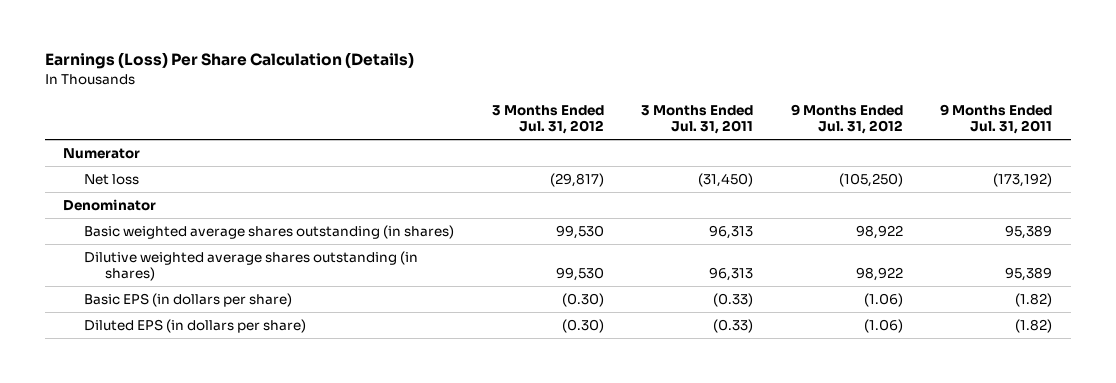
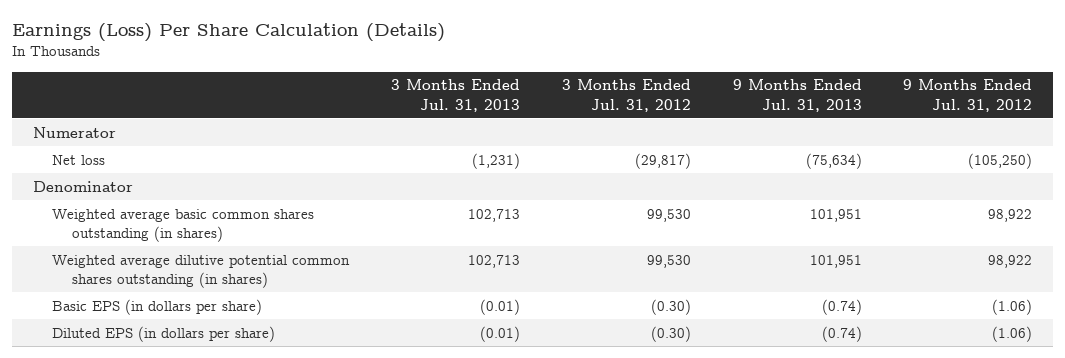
- | 3 Months Ended Jul. 31, 2012 | 3 Months Ended Jul. 31, 2011 | 9 Months Ended Jul. 31, 2012 | 9 Months Ended Jul. 31, 2011
+ | 3 Months Ended Jul. 31, 2013 | 3 Months Ended Jul. 31, 2012 | 9 Months Ended Jul. 31, 2013 | 9 Months Ended Jul. 31, 2012
- Basic weighted average shares outstanding (in shares) | 99,530 | 96,313 | 98,922 | 95,389
- Dilutive weighted average shares outstanding (in shares) | 99,530 | 96,313 | 98,922 | 95,389
+ Weighted average basic common shares outstanding (in shares) | 102,713 | 99,530 | 101,951 | 98,922
+ Weighted average dilutive potential common shares outstanding (in shares) | 102,713 | 99,530 | 101,951 | 98,922

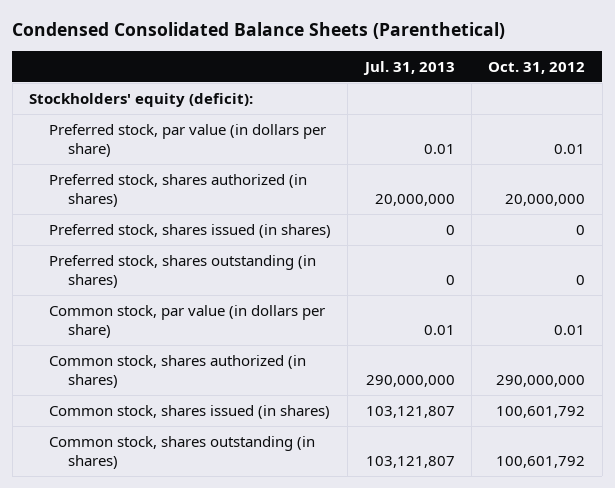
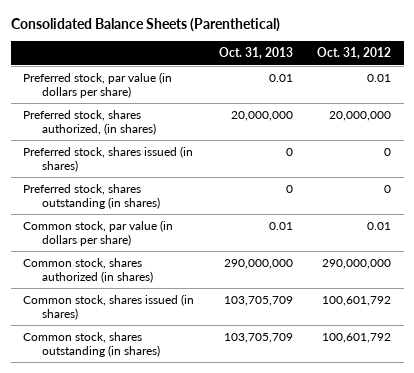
- Condensed Consolidated Balance Sheets (Parenthetical)
+ Consolidated Balance Sheets (Parenthetical)
- | Jul. 31, 2013 | Oct. 31, 2012
+ | Oct. 31, 2013 | Oct. 31, 2012
- Stockholders' equity (deficit):
- Preferred stock, shares authorized (in shares) | 20,000,000 | 20,000,000
+ Preferred stock, shares authorized, (in shares) | 20,000,000 | 20,000,000

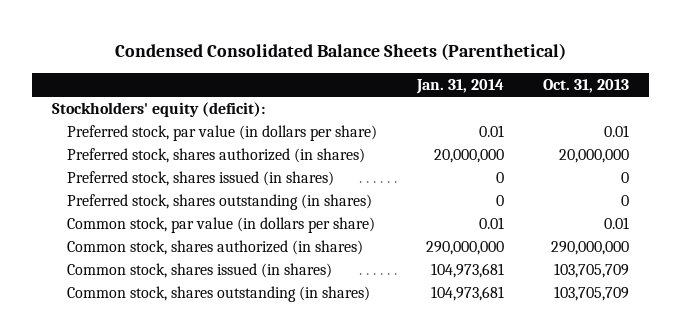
- Consolidated Balance Sheets (Parenthetical)
+ Condensed Consolidated Balance Sheets (Parenthetical)
- | Oct. 31, 2013 | Oct. 31, 2012
+ | Jan. 31, 2014 | Oct. 31, 2013
+ Stockholders' equity (deficit):
- Preferred stock, shares authorized, (in shares) | 20,000,000 | 20,000,000
+ Preferred stock, shares authorized (in shares) | 20,000,000 | 20,000,000

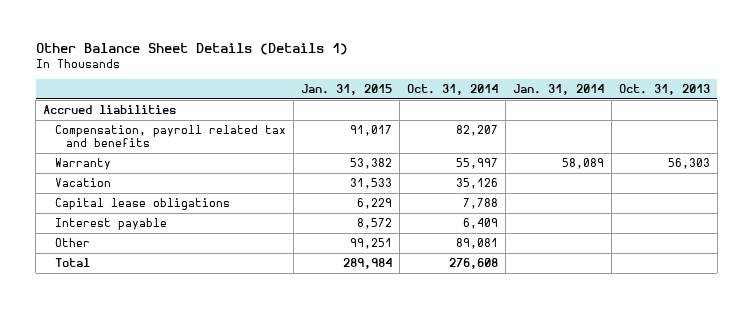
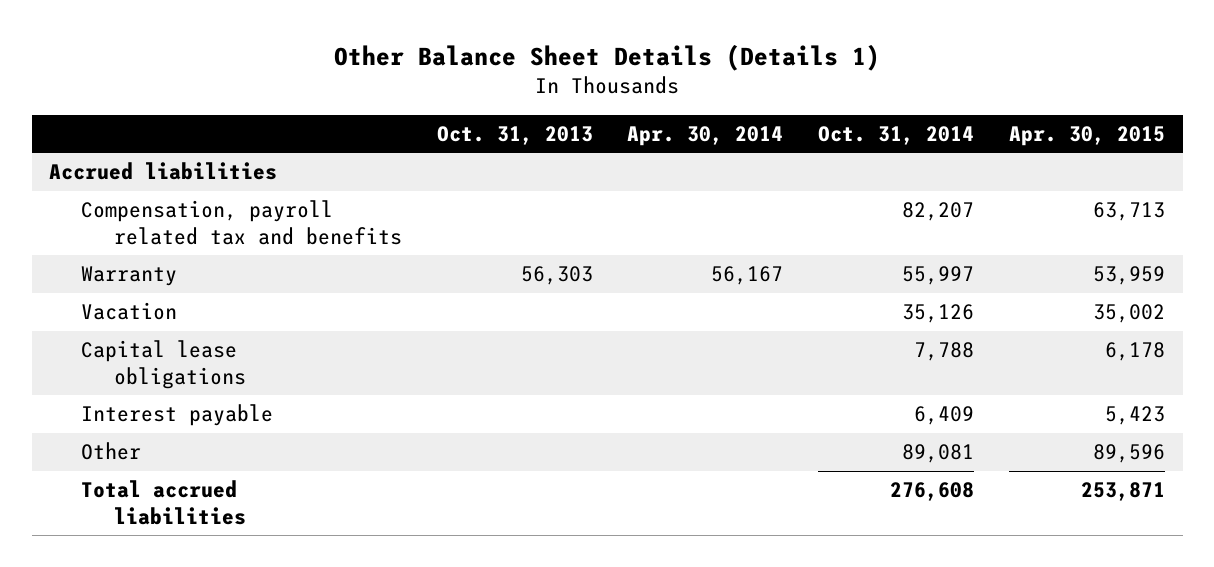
- | Jan. 31, 2015 | Oct. 31, 2014 | Jan. 31, 2014 | Oct. 31, 2013
+ | Oct. 31, 2013 | Apr. 30, 2014 | Oct. 31, 2014 | Apr. 30, 2015
- Total | 289,984 | 276,608 | |
+ Total accrued liabilities | | | 276,608 | 253,871

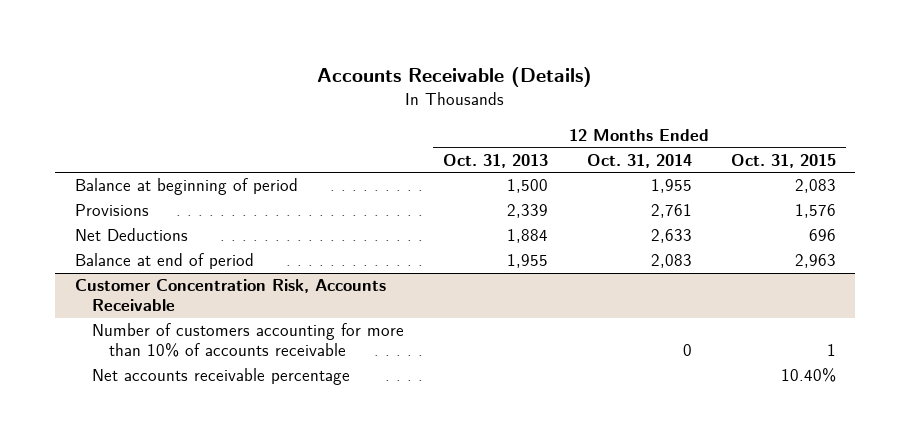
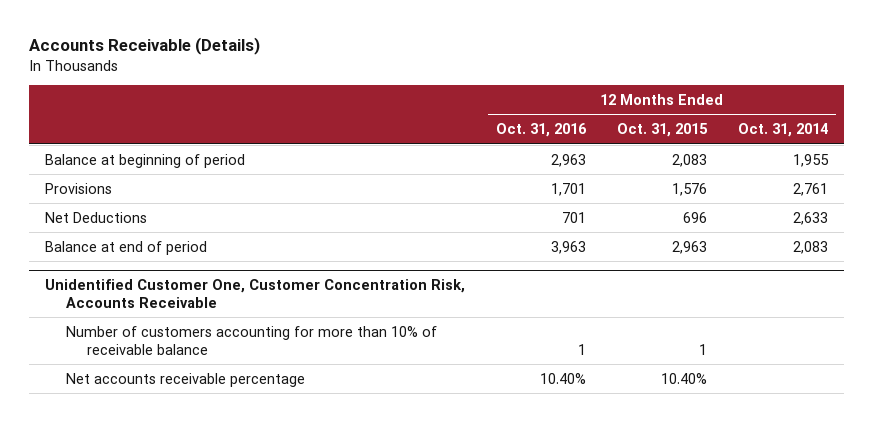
- | 12 Months Ended Oct. 31, 2013 | 12 Months Ended Oct. 31, 2014 | 12 Months Ended Oct. 31, 2015
+ | 12 Months Ended Oct. 31, 2016 | 12 Months Ended Oct. 31, 2015 | 12 Months Ended Oct. 31, 2014
- Customer Concentration Risk, Accounts Receivable
- Number of customers accounting for more than 10% of accounts receivable | | 0 | 1
+ Unidentified Customer One, Customer Concentration Risk, Accounts Receivable
+ Number of customers accounting for more than 10% of receivable balance | 1 | 1 |

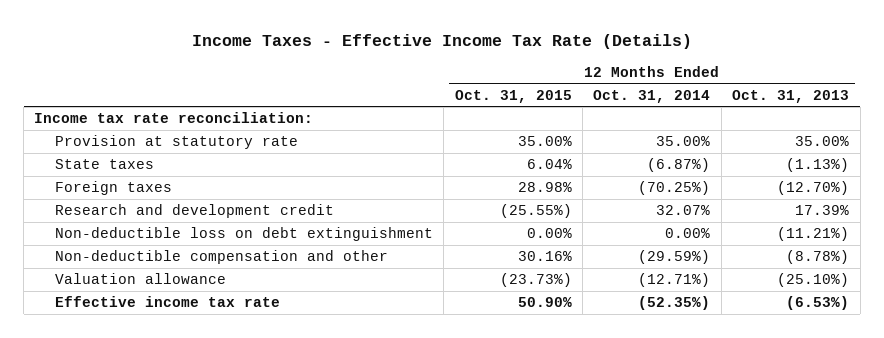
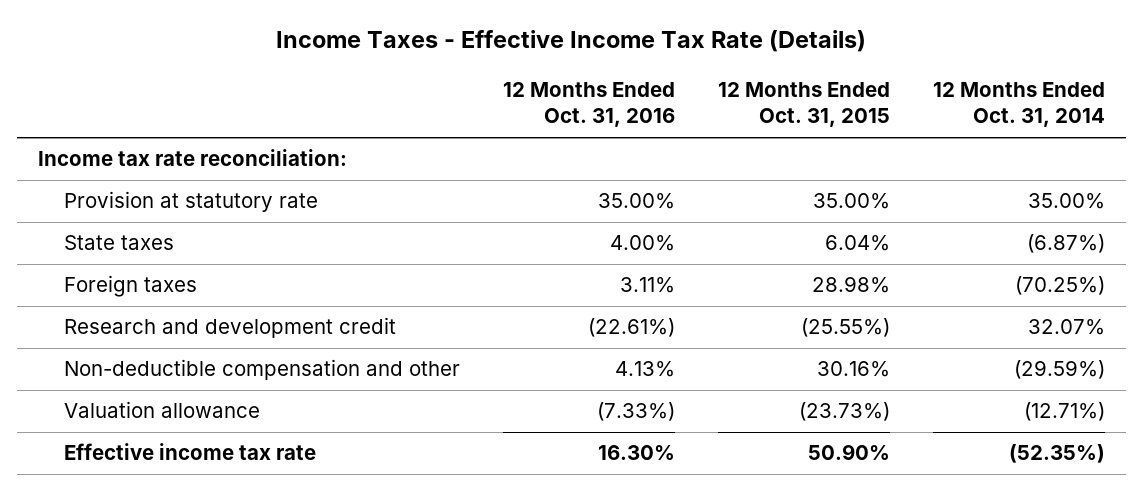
- | 12 Months Ended Oct. 31, 2015 | 12 Months Ended Oct. 31, 2014 | 12 Months Ended Oct. 31, 2013
+ | 12 Months Ended Oct. 31, 2016 | 12 Months Ended Oct. 31, 2015 | 12 Months Ended Oct. 31, 2014
- Non-deductible loss on debt extinguishment | 0.00% | 0.00% | (11.21%)

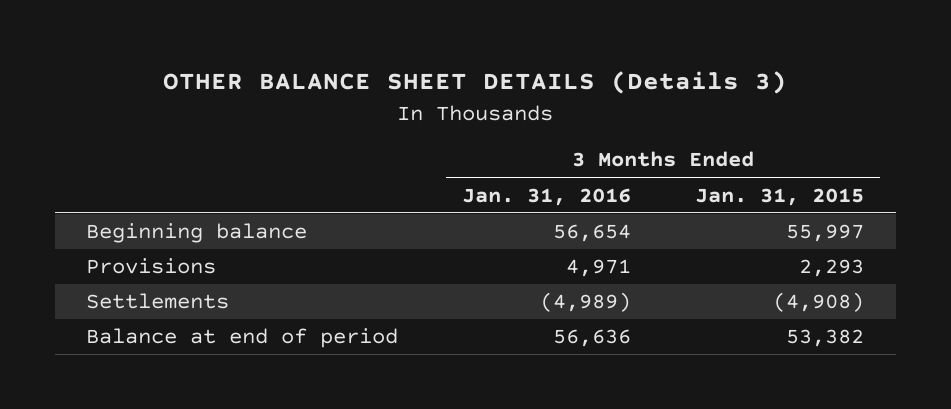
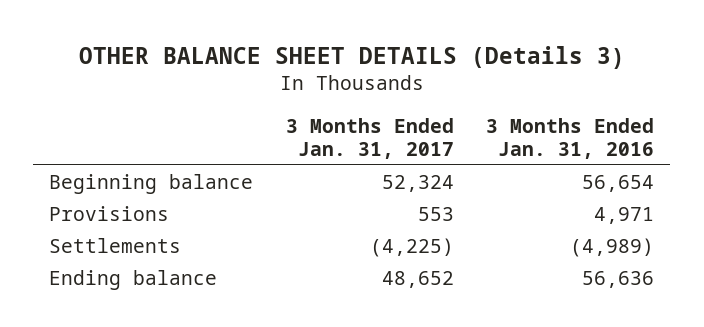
- | 3 Months Ended Jan. 31, 2016 | 3 Months Ended Jan. 31, 2015
+ | 3 Months Ended Jan. 31, 2017 | 3 Months Ended Jan. 31, 2016
- Balance at end of period | 56,636 | 53,382
+ Ending balance | 48,652 | 56,636

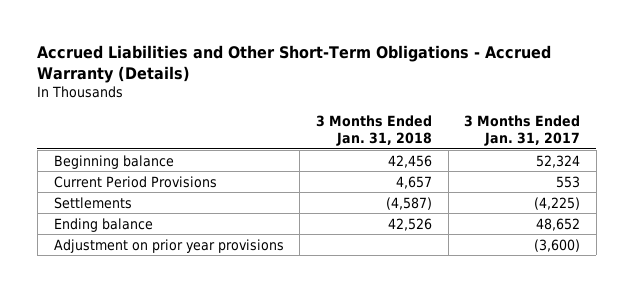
- OTHER BALANCE SHEET DETAILS (Details 3)
+ Accrued Liabilities and Other Short-Term Obligations - Accrued Warranty (Details)
- | 3 Months Ended Jan. 31, 2017 | 3 Months Ended Jan. 31, 2016
+ | 3 Months Ended Jan. 31, 2018 | 3 Months Ended Jan. 31, 2017
- Provisions | 553 | 4,971
+ Current Period Provisions | 4,657 | 553
+ Adjustment on prior year provisions | | (3,600)

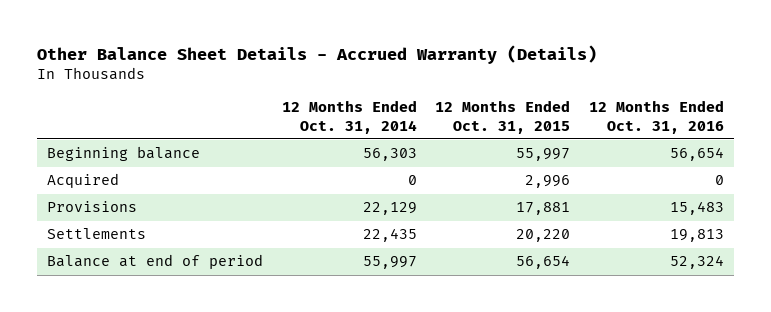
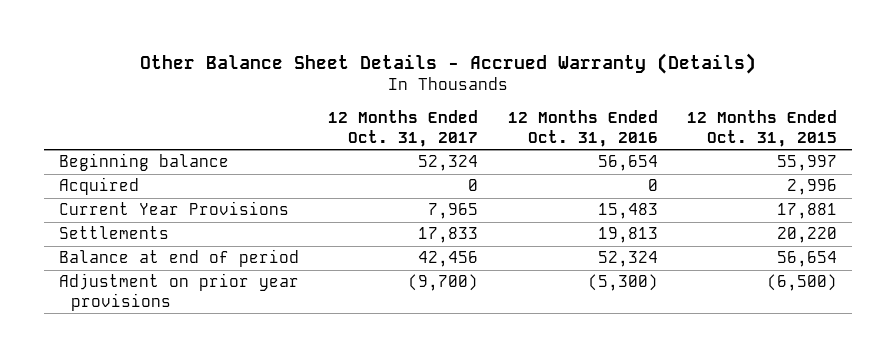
- | 12 Months Ended Oct. 31, 2014 | 12 Months Ended Oct. 31, 2015 | 12 Months Ended Oct. 31, 2016
+ | 12 Months Ended Oct. 31, 2017 | 12 Months Ended Oct. 31, 2016 | 12 Months Ended Oct. 31, 2015
- Provisions | 22,129 | 17,881 | 15,483
+ Current Year Provisions | 7,965 | 15,483 | 17,881
+ Adjustment on prior year provisions | (9,700) | (5,300) | (6,500)

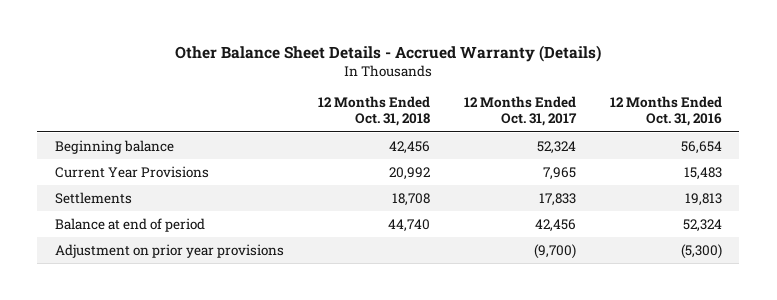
- | 12 Months Ended Oct. 31, 2017 | 12 Months Ended Oct. 31, 2016 | 12 Months Ended Oct. 31, 2015
+ | 12 Months Ended Oct. 31, 2018 | 12 Months Ended Oct. 31, 2017 | 12 Months Ended Oct. 31, 2016
- Acquired | 0 | 0 | 2,996

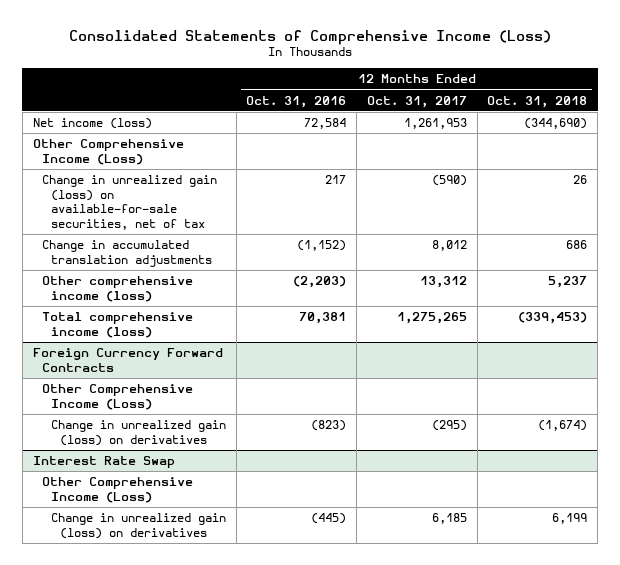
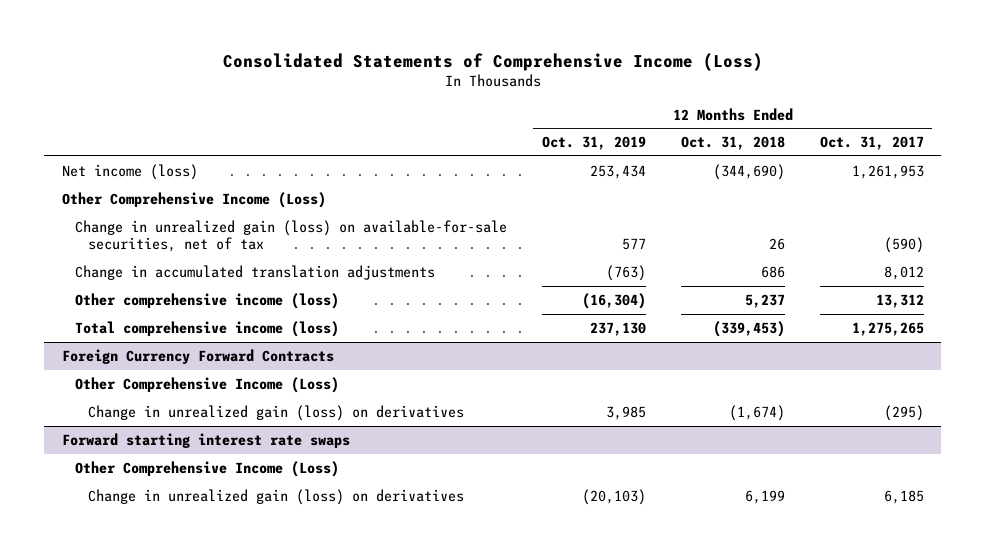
- | 12 Months Ended Oct. 31, 2016 | 12 Months Ended Oct. 31, 2017 | 12 Months Ended Oct. 31, 2018
+ | 12 Months Ended Oct. 31, 2019 | 12 Months Ended Oct. 31, 2018 | 12 Months Ended Oct. 31, 2017
- Interest Rate Swap
+ Forward starting interest rate swaps

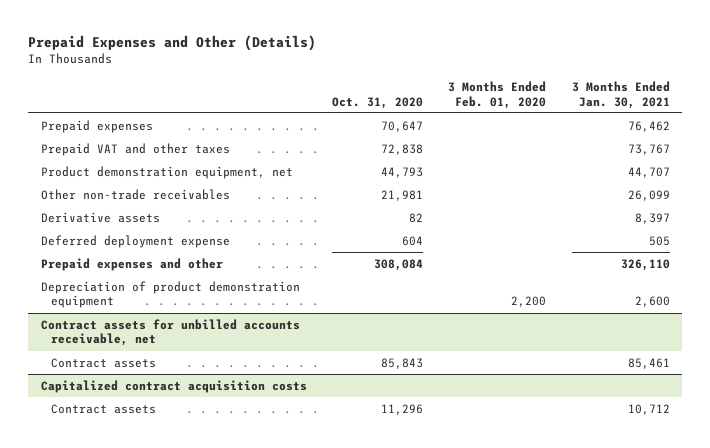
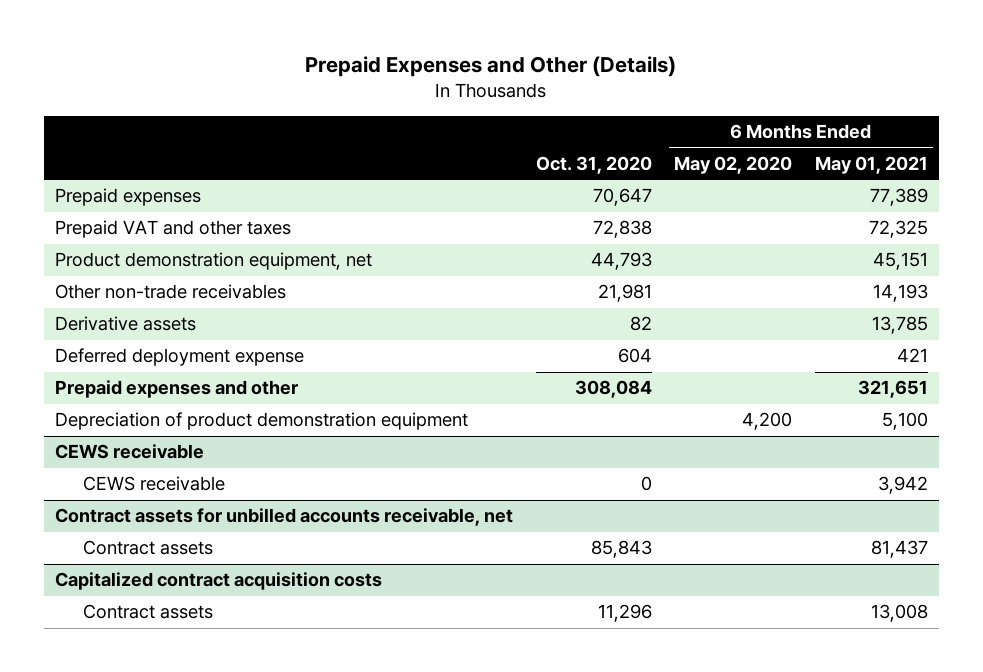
- | Oct. 31, 2020 | 3 Months Ended Feb. 01, 2020 | 3 Months Ended Jan. 30, 2021
+ | Oct. 31, 2020 | 6 Months Ended May 02, 2020 | 6 Months Ended May 01, 2021
+ CEWS receivable
+ CEWS receivable | 0 | | 3,942

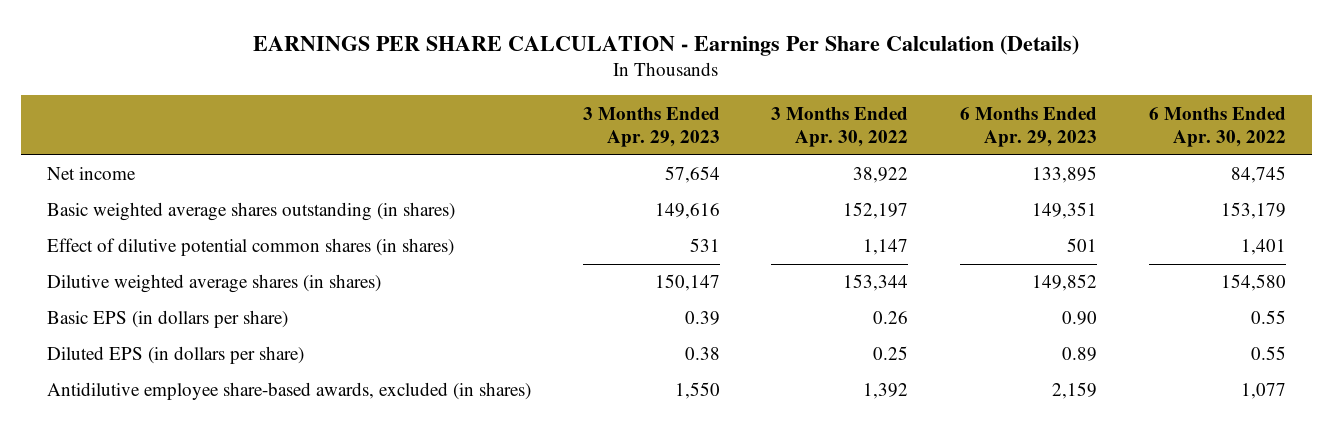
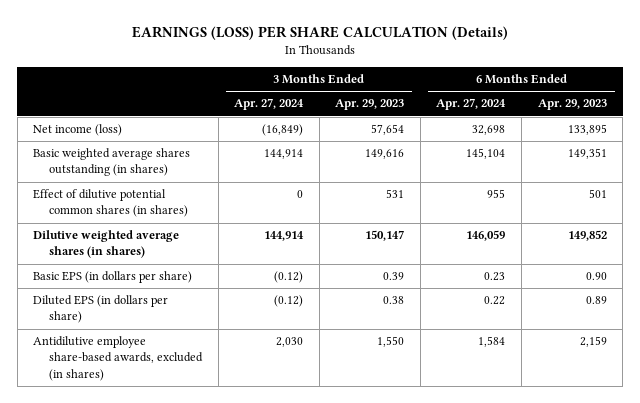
- EARNINGS PER SHARE CALCULATION - Earnings Per Share Calculation (Details)
+ EARNINGS (LOSS) PER SHARE CALCULATION (Details)
- | 3 Months Ended Apr. 29, 2023 | 3 Months Ended Apr. 30, 2022 | 6 Months Ended Apr. 29, 2023 | 6 Months Ended Apr. 30, 2022
+ | 3 Months Ended Apr. 27, 2024 | 3 Months Ended Apr. 29, 2023 | 6 Months Ended Apr. 27, 2024 | 6 Months Ended Apr. 29, 2023
- Net income | 57,654 | 38,922 | 133,895 | 84,745
+ Net income (loss) | (16,849) | 57,654 | 32,698 | 133,895

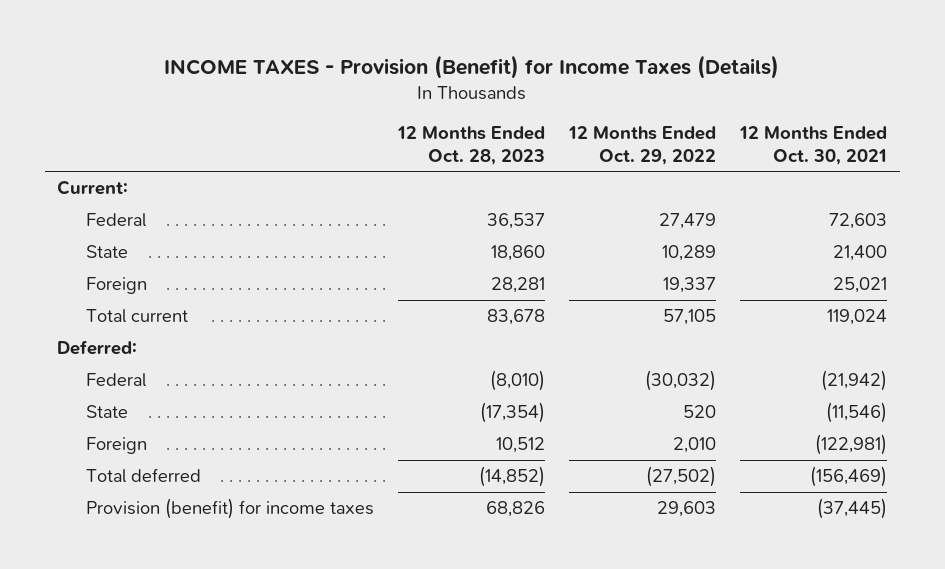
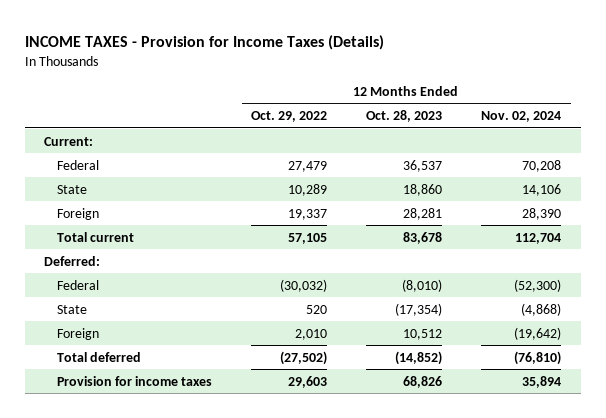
- INCOME TAXES - Provision (Benefit) for Income Taxes (Details)
+ INCOME TAXES - Provision for Income Taxes (Details)
- | 12 Months Ended Oct. 28, 2023 | 12 Months Ended Oct. 29, 2022 | 12 Months Ended Oct. 30, 2021
+ | 12 Months Ended Oct. 29, 2022 | 12 Months Ended Oct. 28, 2023 | 12 Months Ended Nov. 02, 2024
- Provision (benefit) for income taxes | 68,826 | 29,603 | (37,445)
+ Provision for income taxes | 29,603 | 68,826 | 35,894

